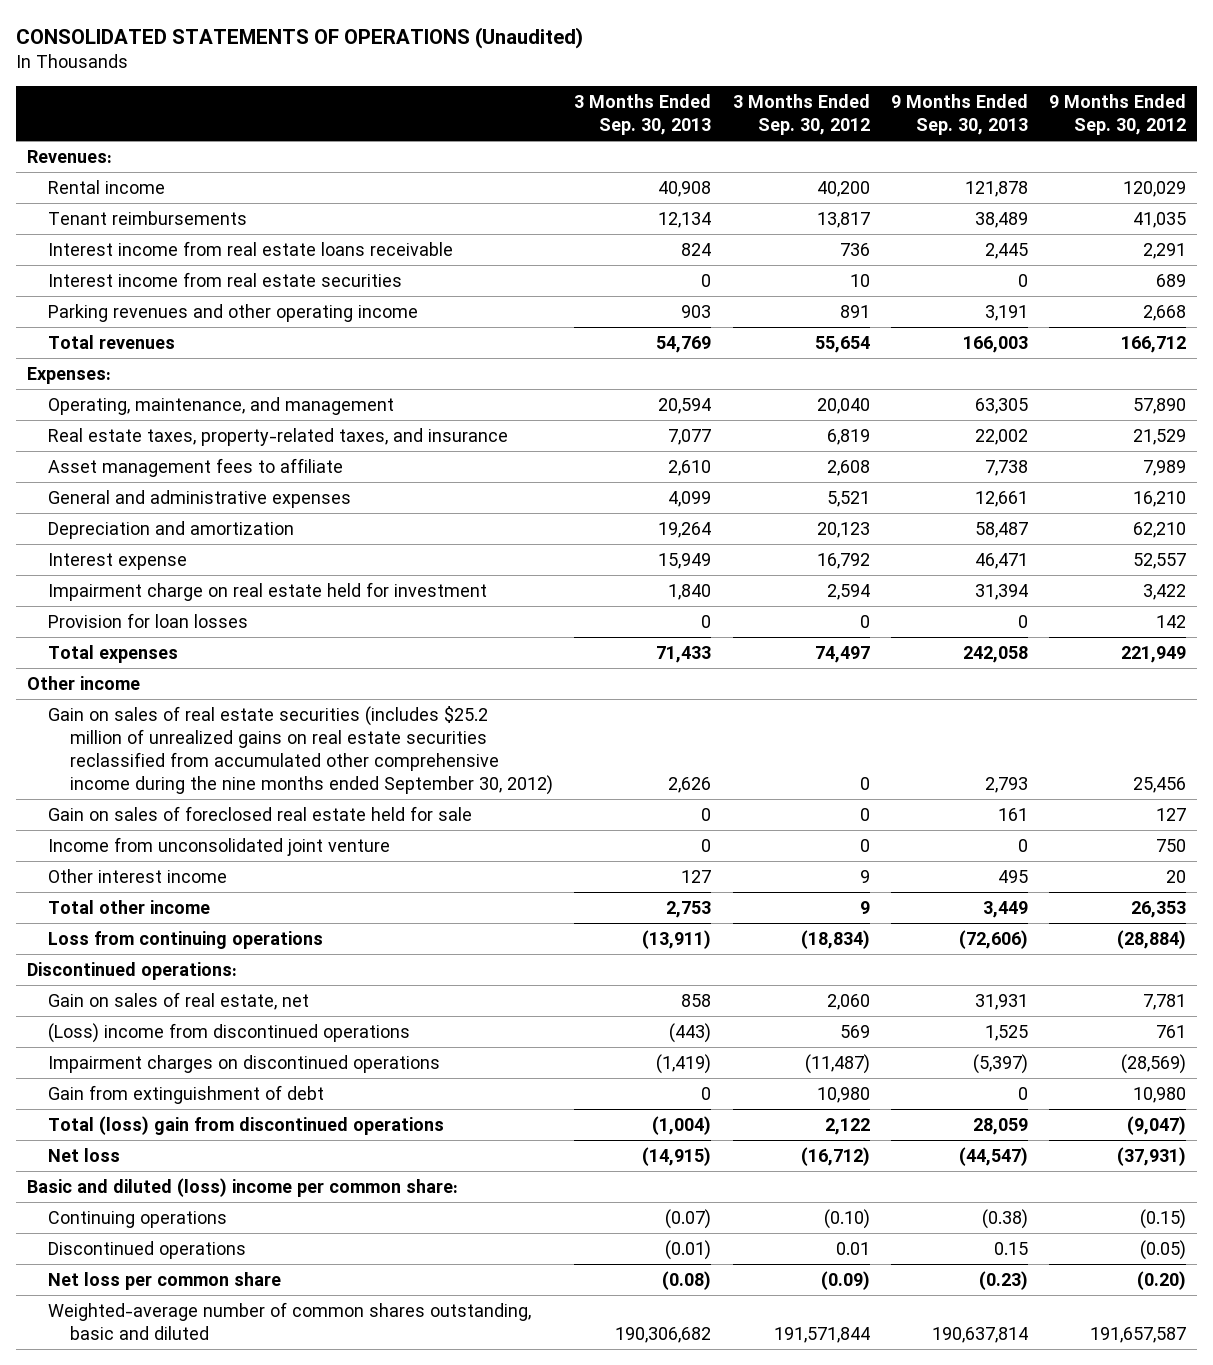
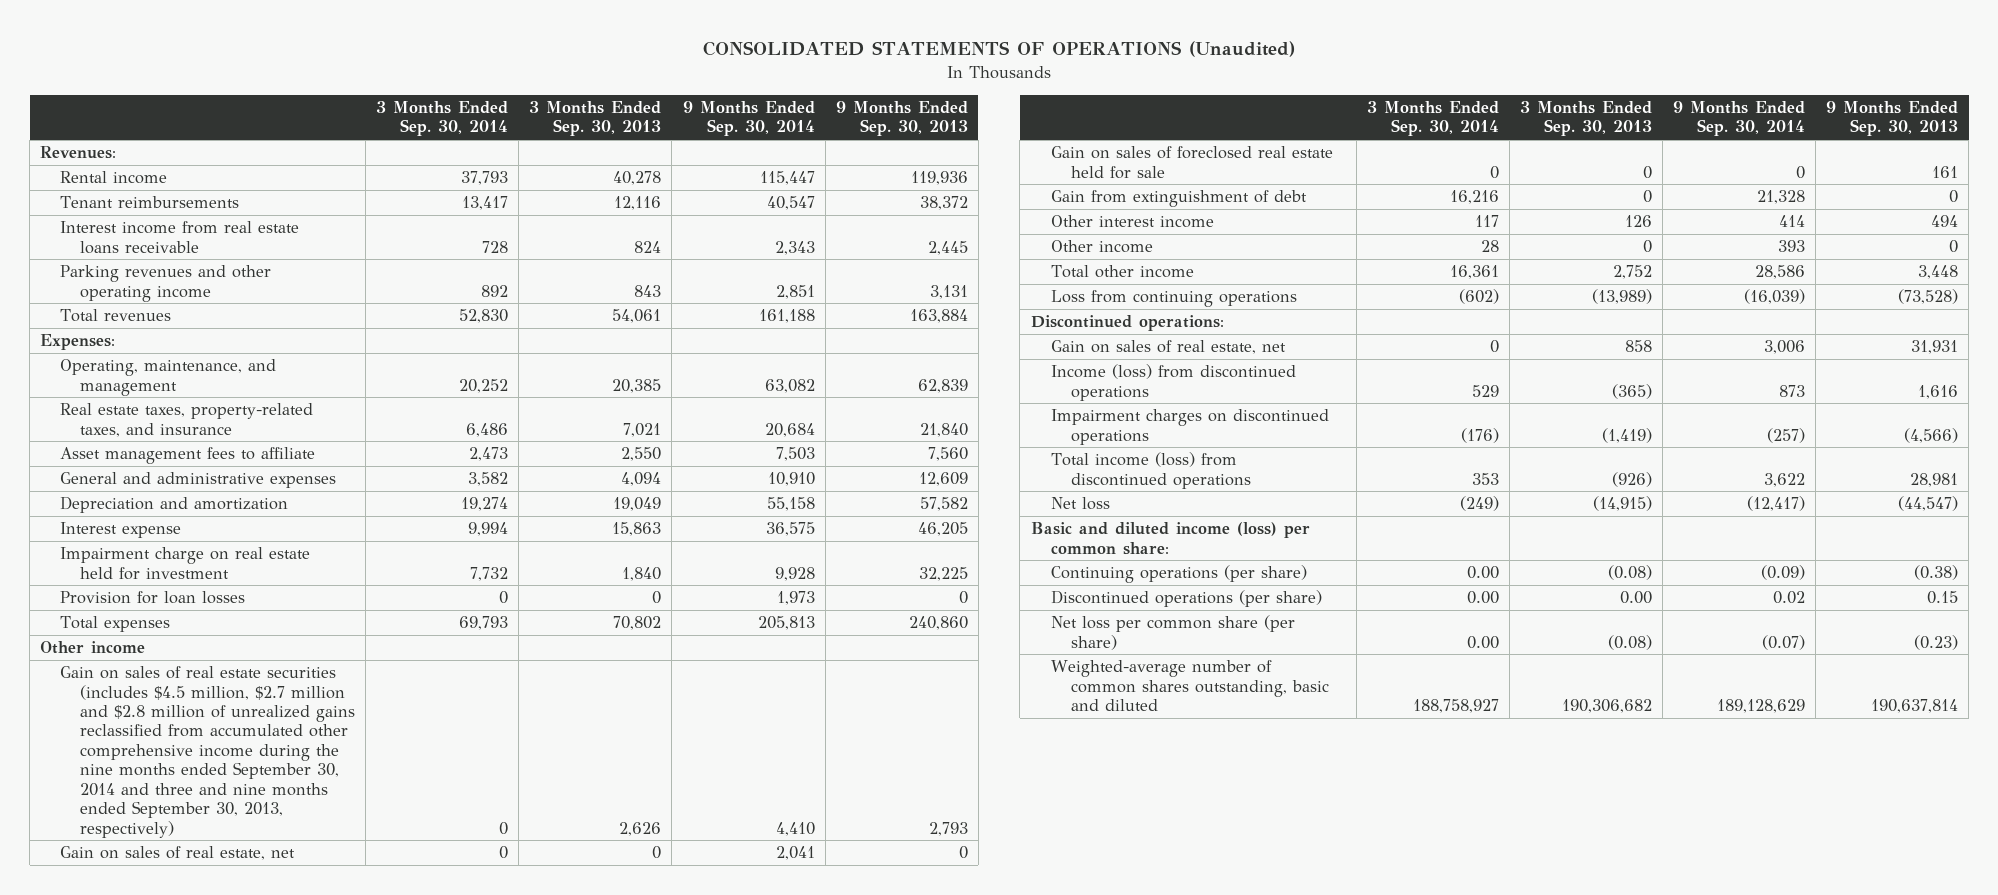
- | 3 Months Ended Sep. 30, 2013 | 3 Months Ended Sep. 30, 2012 | 9 Months Ended Sep. 30, 2013 | 9 Months Ended Sep. 30, 2012
+ | 3 Months Ended Sep. 30, 2014 | 3 Months Ended Sep. 30, 2013 | 9 Months Ended Sep. 30, 2014 | 9 Months Ended Sep. 30, 2013
- Rental income | 40,908 | 40,200 | 121,878 | 120,029
- Tenant reimbursements | 12,134 | 13,817 | 38,489 | 41,035
+ Rental income | 37,793 | 40,278 | 115,447 | 119,936
+ Tenant reimbursements | 13,417 | 12,116 | 40,547 | 38,372
- Interest income from real estate securities | 0 | 10 | 0 | 689
- Parking revenues and other operating income | 903 | 891 | 3,191 | 2,668
- Total revenues | 54,769 | 55,654 | 166,003 | 166,712
+ Parking revenues and other operating income | 892 | 843 | 2,851 | 3,131
+ Total revenues | 52,830 | 54,061 | 161,188 | 163,884
- Operating, maintenance, and management | 20,594 | 20,040 | 63,305 | 57,890
- Real estate taxes, property-related taxes, and insurance | 7,077 | 6,819 | 22,002 | 21,529
- Asset management fees to affiliate | 2,610 | 2,608 | 7,738 | 7,989
- General and administrative expenses | 4,099 | 5,521 | 12,661 | 16,210
- Depreciation and amortization | 19,264 | 20,123 | 58,487 | 62,210
- Interest expense | 15,949 | 16,792 | 46,471 | 52,557
- Impairment charge on real estate held for investment | 1,840 | 2,594 | 31,394 | 3,422
+ Operating, maintenance, and management | 20,252 | 20,385 | 63,082 | 62,839
+ Real estate taxes, property-related taxes, and insurance | 6,486 | 7,021 | 20,684 | 21,840
+ Asset management fees to affiliate | 2,473 | 2,550 | 7,503 | 7,560
+ General and administrative expenses | 3,582 | 4,094 | 10,910 | 12,609
+ Depreciation and amortization | 19,274 | 19,049 | 55,158 | 57,582
+ Interest expense | 9,994 | 15,863 | 36,575 | 46,205
+ Impairment charge on real estate held for investment | 7,732 | 1,840 | 9,928 | 32,225
- Total expenses | 71,433 | 74,497 | 242,058 | 221,949
+ Total expenses | 69,793 | 70,802 | 205,813 | 240,860
- Gain on sales of real estate securities (includes $25.2 million of unrealized gains on real estate securities reclassified from accumulated other comprehensive income during the nine months ended September 30, 2012) | 2,626 | 0 | 2,793 | 25,456
+ Gain on sales of real estate securities (includes $4.5 million, $2.7 million and $2.8 million of unrealized gains reclassified from accumulated other comprehensive income during the nine months ended September 30, 2014 and three and nine months ended September 30, 2013, respectively) | 0 | 2,626 | 4,410 | 2,793
+ Gain on sales of real estate, net | 0 | 0 | 2,041 | 0
- Income from unconsolidated joint venture | 0 | 0 | 0 | 750
- Other interest income | 127 | 9 | 495 | 20
- Total other income | 2,753 | 9 | 3,449 | 26,353
- Loss from continuing operations | (13,911) | (18,834) | (72,606) | (28,884)
moved up: Gain from extinguishment of debt | 16,216 | 0 | 21,328 | 0
+ Other interest income | 117 | 126 | 414 | 494
+ Other income | 28 | 0 | 393 | 0
+ Total other income | 16,361 | 2,752 | 28,586 | 3,448
+ Loss from continuing operations | (602) | (13,989) | (16,039) | (73,528)
- (Loss) income from discontinued operations | (443) | 569 | 1,525 | 761
- Impairment charges on discontinued operations | (1,419) | (11,487) | (5,397) | (28,569)
- Total (loss) gain from discontinued operations | (1,004) | 2,122 | 28,059 | (9,047)
+ Income (loss) from discontinued operations | 529 | (365) | 873 | 1,616
+ Impairment charges on discontinued operations | (176) | (1,419) | (257) | (4,566)
+ Total income (loss) from discontinued operations | 353 | (926) | 3,622 | 28,981
- Basic and diluted (loss) income per common share:
- Continuing operations | (0.07) | (0.10) | (0.38) | (0.15)
- Discontinued operations | (0.01) | 0.01 | 0.15 | (0.05)
- Net loss per common share | (0.08) | (0.09) | (0.23) | (0.20)
+ Basic and diluted income (loss) per common share:
+ Continuing operations (per share) | 0.00 | (0.08) | (0.09) | (0.38)
+ Discontinued operations (per share) | 0.00 | 0.00 | 0.02 | 0.15
+ Net loss per common share (per share) | 0.00 | (0.08) | (0.07) | (0.23)

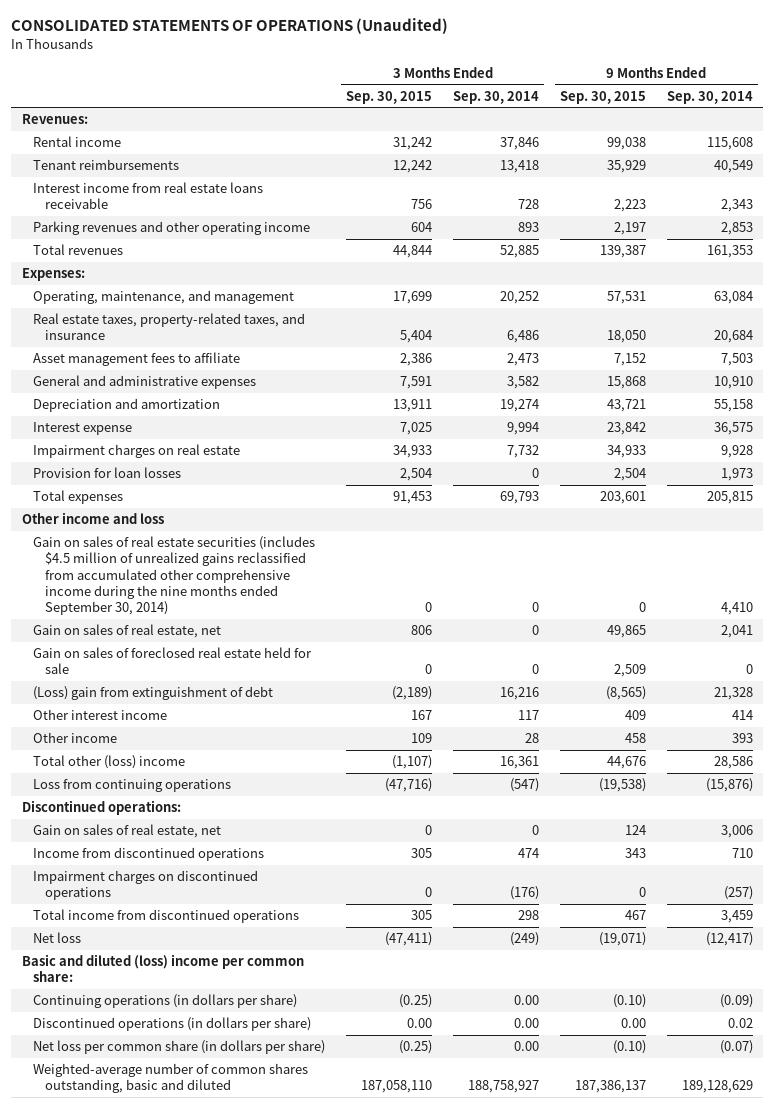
- | 3 Months Ended Sep. 30, 2014 | 3 Months Ended Sep. 30, 2013 | 9 Months Ended Sep. 30, 2014 | 9 Months Ended Sep. 30, 2013
+ | 3 Months Ended Sep. 30, 2015 | 3 Months Ended Sep. 30, 2014 | 9 Months Ended Sep. 30, 2015 | 9 Months Ended Sep. 30, 2014
- Rental income | 37,793 | 40,278 | 115,447 | 119,936
- Tenant reimbursements | 13,417 | 12,116 | 40,547 | 38,372
+ Rental income | 31,242 | 37,846 | 99,038 | 115,608
+ Tenant reimbursements | 12,242 | 13,418 | 35,929 | 40,549
- Parking revenues and other operating income | 892 | 843 | 2,851 | 3,131
- Total revenues | 52,830 | 54,061 | 161,188 | 163,884
+ Parking revenues and other operating income | 604 | 893 | 2,197 | 2,853
+ Total revenues | 44,844 | 52,885 | 139,387 | 161,353
- Operating, maintenance, and management | 20,252 | 20,385 | 63,082 | 62,839
+ Operating, maintenance, and management | 17,699 | 20,252 | 57,531 | 63,084
- Impairment charge on real estate held for investment | 7,732 | 1,840 | 9,928 | 32,225
+ Impairment charges on real estate | 34,933 | 7,732 | 34,933 | 9,928
- Total expenses | 69,793 | 70,802 | 205,813 | 240,860
- Other income
- Gain on sales of real estate securities (includes $4.5 million, $2.7 million and $2.8 million of unrealized gains reclassified from accumulated other comprehensive income during the nine months ended September 30, 2014 and three and nine months ended September 30, 2013, respectively) | 0 | 2,626 | 4,410 | 2,793
+ Total expenses | 91,453 | 69,793 | 203,601 | 205,815
+ Other income and loss
+ Gain on sales of real estate securities (includes $4.5 million of unrealized gains reclassified from accumulated other comprehensive income during the nine months ended September 30, 2014) | 0 | 0 | 0 | 4,410
- Gain from extinguishment of debt | 16,216 | 0 | 21,328 | 0
+ (Loss) gain from extinguishment of debt | (2,189) | 16,216 | (8,565) | 21,328
- Total other income | 16,361 | 2,752 | 28,586 | 3,448
- Loss from continuing operations | (602) | (13,989) | (16,039) | (73,528)
+ Total other (loss) income | (1,107) | 16,361 | 44,676 | 28,586
+ Loss from continuing operations | (47,716) | (547) | (19,538) | (15,876)
- Income (loss) from discontinued operations | 529 | (365) | 873 | 1,616
+ Income from discontinued operations | 305 | 474 | 343 | 710
- Total income (loss) from discontinued operations | 353 | (926) | 3,622 | 28,981
+ Total income from discontinued operations | 305 | 298 | 467 | 3,459
- Basic and diluted income (loss) per common share:
- Continuing operations (per share) | 0.00 | (0.08) | (0.09) | (0.38)
- Discontinued operations (per share) | 0.00 | 0.00 | 0.02 | 0.15
- Net loss per common share (per share) | 0.00 | (0.08) | (0.07) | (0.23)
+ Basic and diluted (loss) income per common share:
+ Continuing operations (in dollars per share) | (0.25) | 0.00 | (0.10) | (0.09)
+ Discontinued operations (in dollars per share) | 0.00 | 0.00 | 0.00 | 0.02
+ Net loss per common share (in dollars per share) | (0.25) | 0.00 | (0.10) | (0.07)

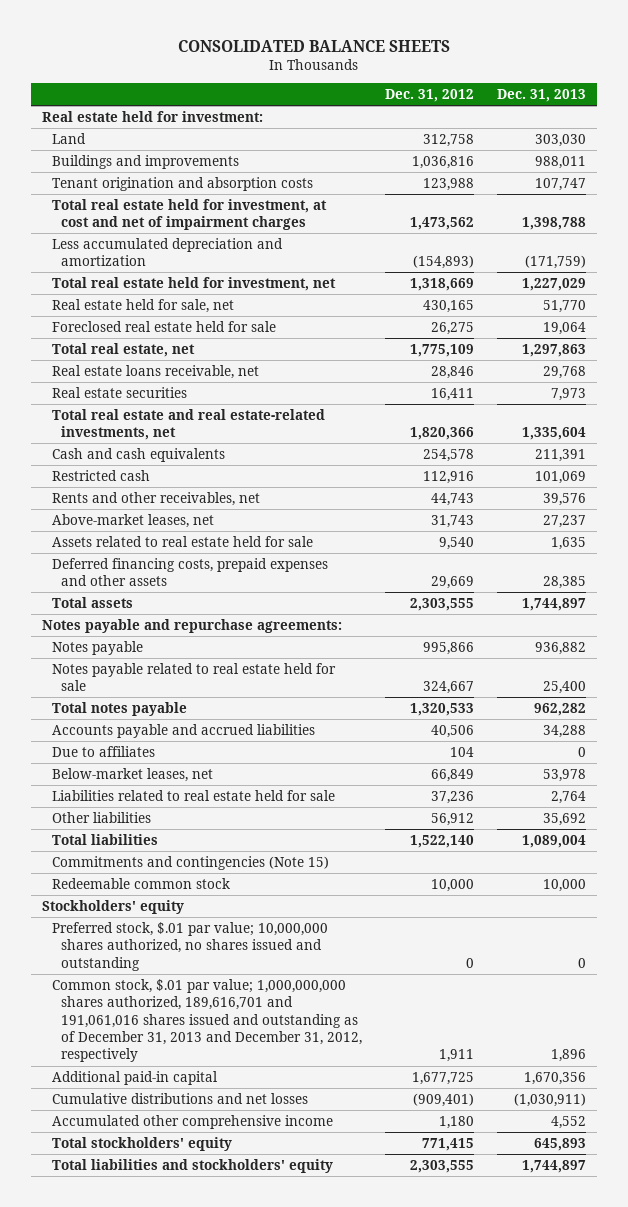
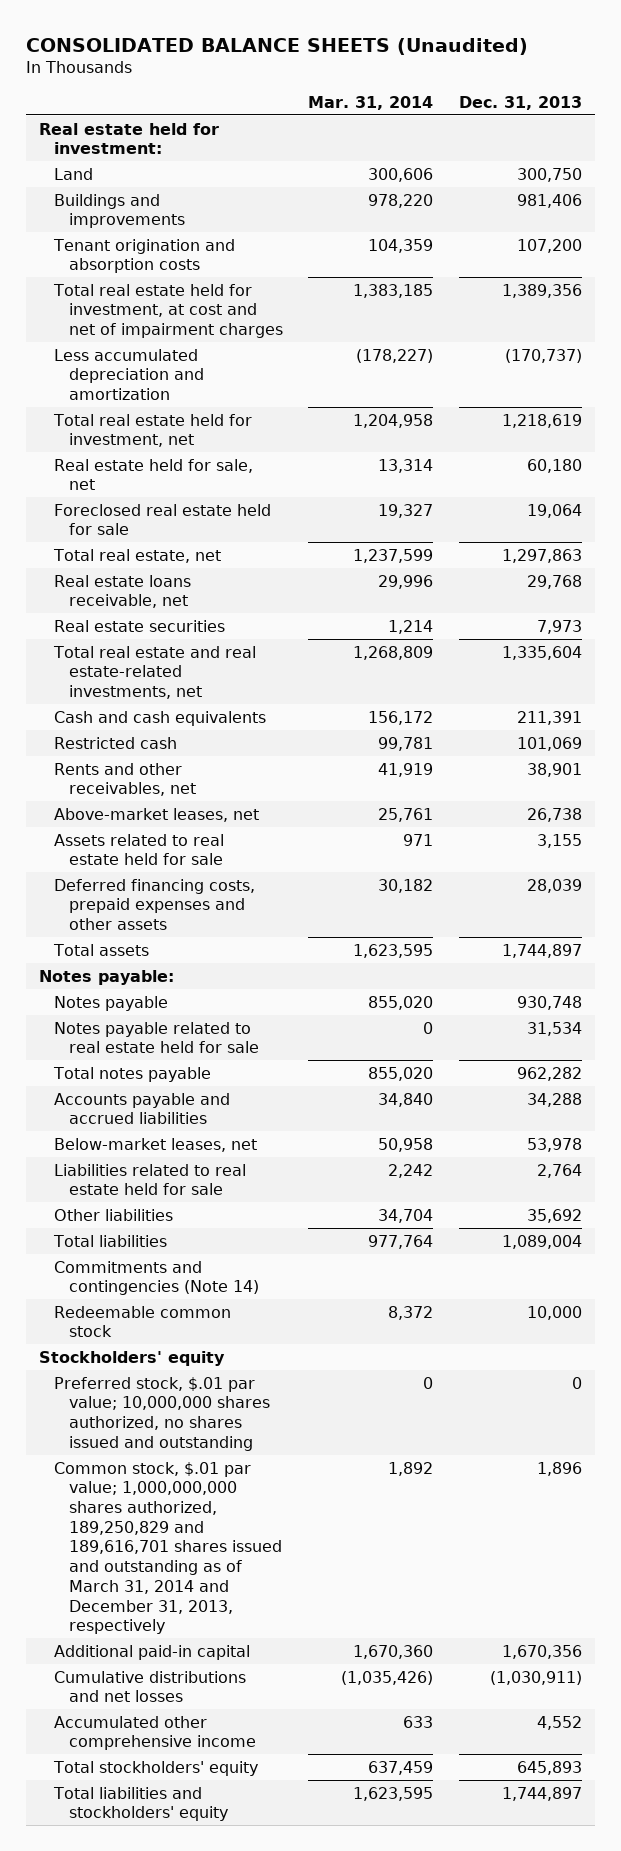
- CONSOLIDATED BALANCE SHEETS
+ CONSOLIDATED BALANCE SHEETS (Unaudited)
- | Dec. 31, 2012 | Dec. 31, 2013
+ | Mar. 31, 2014 | Dec. 31, 2013
- Land | 312,758 | 303,030
- Buildings and improvements | 1,036,816 | 988,011
- Tenant origination and absorption costs | 123,988 | 107,747
- Total real estate held for investment, at cost and net of impairment charges | 1,473,562 | 1,398,788
- Less accumulated depreciation and amortization | (154,893) | (171,759)
- Total real estate held for investment, net | 1,318,669 | 1,227,029
- Real estate held for sale, net | 430,165 | 51,770
+ Land | 300,606 | 300,750
+ Buildings and improvements | 978,220 | 981,406
+ Tenant origination and absorption costs | 104,359 | 107,200
+ Total real estate held for investment, at cost and net of impairment charges | 1,383,185 | 1,389,356
+ Less accumulated depreciation and amortization | (178,227) | (170,737)
+ Total real estate held for investment, net | 1,204,958 | 1,218,619
+ Real estate held for sale, net | 13,314 | 60,180
- Rents and other receivables, net | 44,743 | 39,576
- Above-market leases, net | 31,743 | 27,237
- Assets related to real estate held for sale | 9,540 | 1,635
- Deferred financing costs, prepaid expenses and other assets | 29,669 | 28,385
+ Rents and other receivables, net | 41,919 | 38,901
+ Above-market leases, net | 25,761 | 26,738
+ Assets related to real estate held for sale | 971 | 3,155
+ Deferred financing costs, prepaid expenses and other assets | 30,182 | 28,039
- Notes payable and repurchase agreements:
- Notes payable | 995,866 | 936,882
- Notes payable related to real estate held for sale | 324,667 | 25,400
+ Notes payable:
+ Notes payable | 855,020 | 930,748
+ Notes payable related to real estate held for sale | 0 | 31,534
- Due to affiliates | 104 | 0
- Commitments and contingencies (Note 15)
+ Commitments and contingencies (Note 14)
- Common stock, $.01 par value; 1,000,000,000 shares authorized, 189,616,701 and 191,061,016 shares issued and outstanding as of December 31, 2013 and December 31, 2012, respectively | 1,911 | 1,896
+ Common stock, $.01 par value; 1,000,000,000 shares authorized, 189,250,829 and 189,616,701 shares issued and outstanding as of March 31, 2014 and December 31, 2013, respectively | 1,892 | 1,896

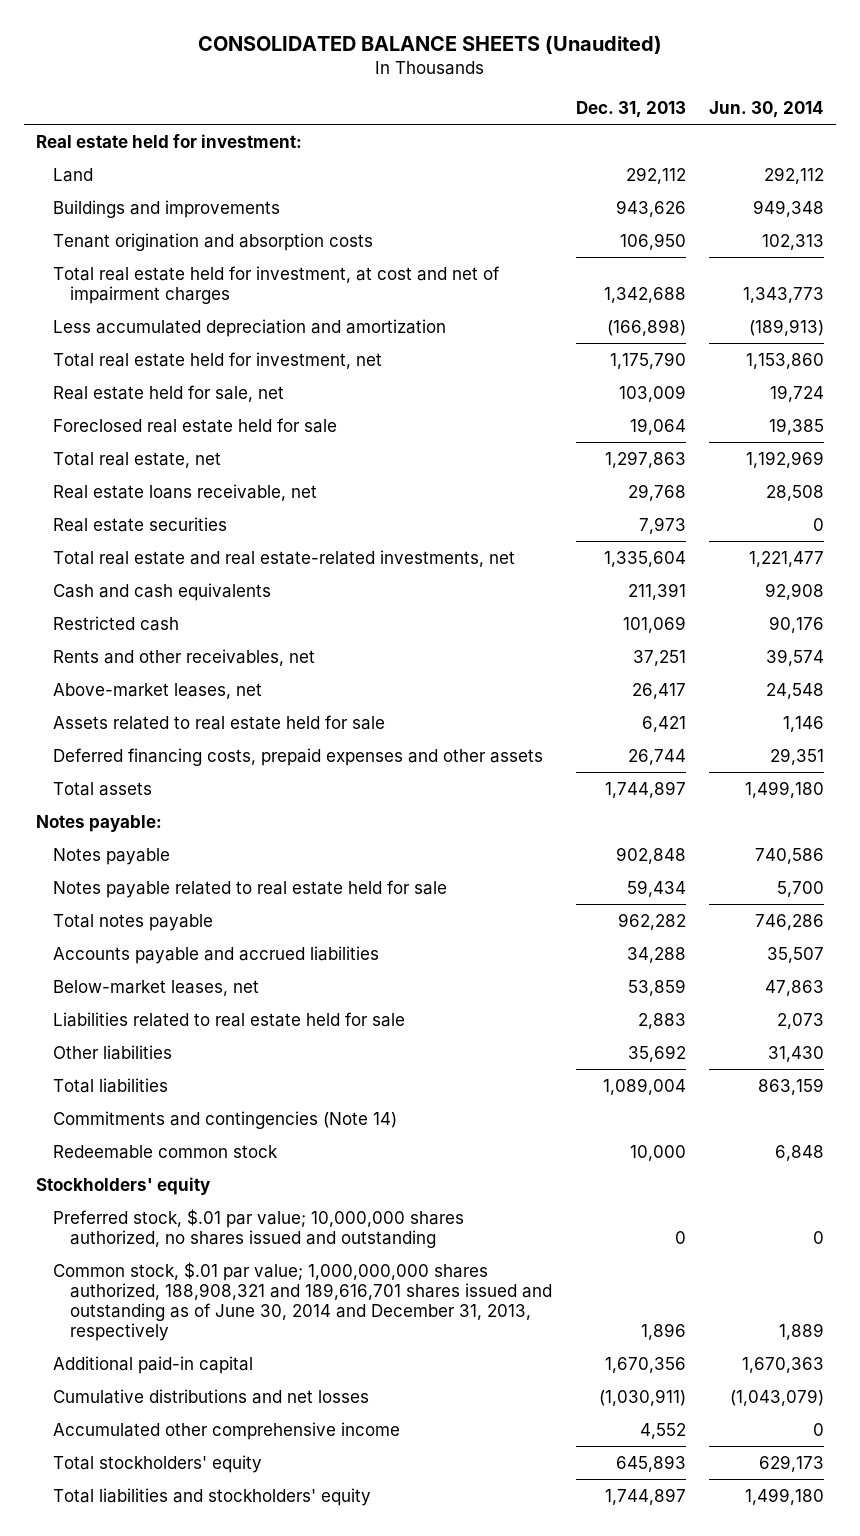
- | Mar. 31, 2014 | Dec. 31, 2013
+ | Dec. 31, 2013 | Jun. 30, 2014
- Land | 300,606 | 300,750
- Buildings and improvements | 978,220 | 981,406
- Tenant origination and absorption costs | 104,359 | 107,200
- Total real estate held for investment, at cost and net of impairment charges | 1,383,185 | 1,389,356
- Less accumulated depreciation and amortization | (178,227) | (170,737)
- Total real estate held for investment, net | 1,204,958 | 1,218,619
- Real estate held for sale, net | 13,314 | 60,180
+ Land | 292,112 | 292,112
+ Buildings and improvements | 943,626 | 949,348
+ Tenant origination and absorption costs | 106,950 | 102,313
+ Total real estate held for investment, at cost and net of impairment charges | 1,342,688 | 1,343,773
+ Less accumulated depreciation and amortization | (166,898) | (189,913)
+ Total real estate held for investment, net | 1,175,790 | 1,153,860
+ Real estate held for sale, net | 103,009 | 19,724
- Rents and other receivables, net | 41,919 | 38,901
- Above-market leases, net | 25,761 | 26,738
- Assets related to real estate held for sale | 971 | 3,155
- Deferred financing costs, prepaid expenses and other assets | 30,182 | 28,039
+ Rents and other receivables, net | 37,251 | 39,574
+ Above-market leases, net | 26,417 | 24,548
+ Assets related to real estate held for sale | 6,421 | 1,146
+ Deferred financing costs, prepaid expenses and other assets | 26,744 | 29,351
- Notes payable | 855,020 | 930,748
- Notes payable related to real estate held for sale | 0 | 31,534
+ Notes payable | 902,848 | 740,586
+ Notes payable related to real estate held for sale | 59,434 | 5,700
- Below-market leases, net | 50,958 | 53,978
- Liabilities related to real estate held for sale | 2,242 | 2,764
+ Below-market leases, net | 53,859 | 47,863
+ Liabilities related to real estate held for sale | 2,883 | 2,073
- Common stock, $.01 par value; 1,000,000,000 shares authorized, 189,250,829 and 189,616,701 shares issued and outstanding as of March 31, 2014 and December 31, 2013, respectively | 1,892 | 1,896
+ Common stock, $.01 par value; 1,000,000,000 shares authorized, 188,908,321 and 189,616,701 shares issued and outstanding as of June 30, 2014 and December 31, 2013, respectively | 1,896 | 1,889

